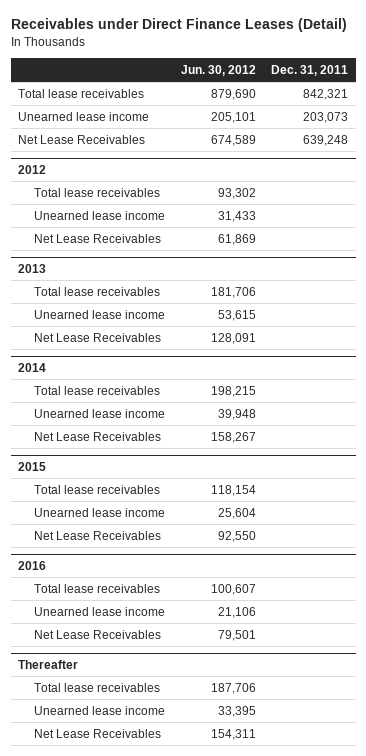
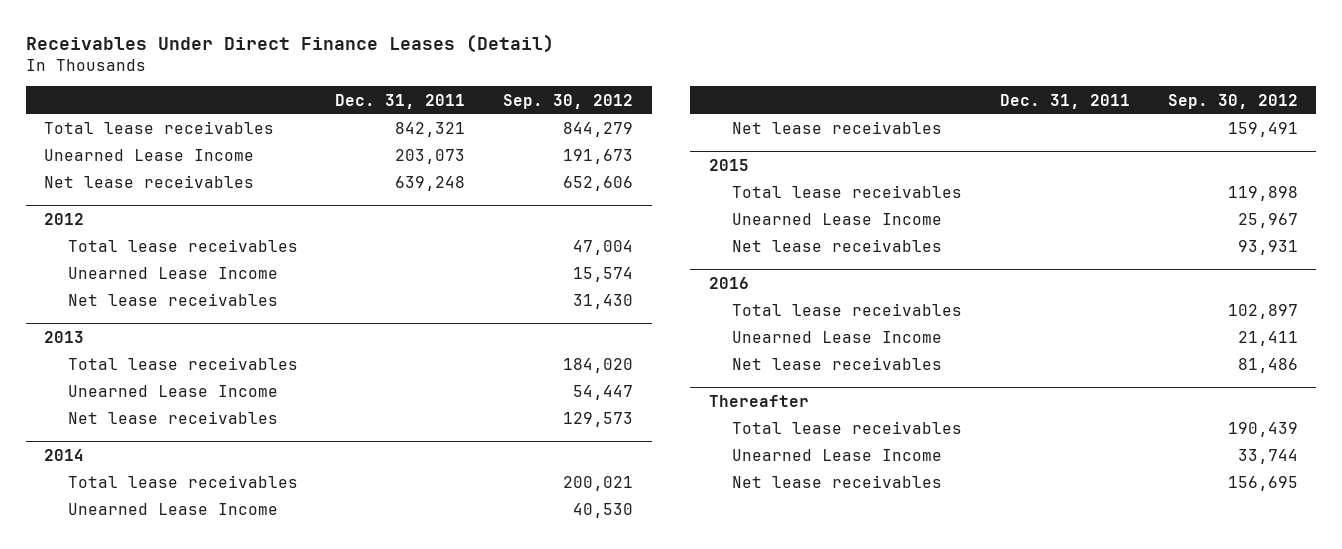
- Receivables under Direct Finance Leases (Detail)
+ Receivables Under Direct Finance Leases (Detail)
- | Jun. 30, 2012 | Dec. 31, 2011
+ | Dec. 31, 2011 | Sep. 30, 2012
- Unearned lease income | 205,101 | 203,073
- Net Lease Receivables | 674,589 | 639,248
+ Unearned Lease Income | 203,073 | 191,673
+ Net lease receivables | 639,248 | 652,606
@ 2012
- Unearned lease income | 31,433 |
- Net Lease Receivables | 61,869 |
+ Unearned Lease Income | | 15,574
+ Net lease receivables | | 31,430
@ 2013
- Unearned lease income | 53,615 |
- Net Lease Receivables | 128,091 |
+ Unearned Lease Income | | 54,447
+ Net lease receivables | | 129,573
@ 2014
- Unearned lease income | 39,948 |
- Net Lease Receivables | 158,267 |
+ Unearned Lease Income | | 40,530
+ Net lease receivables | | 159,491
@ 2015
- Unearned lease income | 25,604 |
- Net Lease Receivables | 92,550 |
+ Unearned Lease Income | | 25,967
+ Net lease receivables | | 93,931
@ 2016
- Unearned lease income | 21,106 |
- Net Lease Receivables | 79,501 |
+ Unearned Lease Income | | 21,411
+ Net lease receivables | | 81,486
@ Thereafter
- Unearned lease income | 33,395 |
- Net Lease Receivables | 154,311 |
+ Unearned Lease Income | | 33,744
+ Net lease receivables | | 156,695

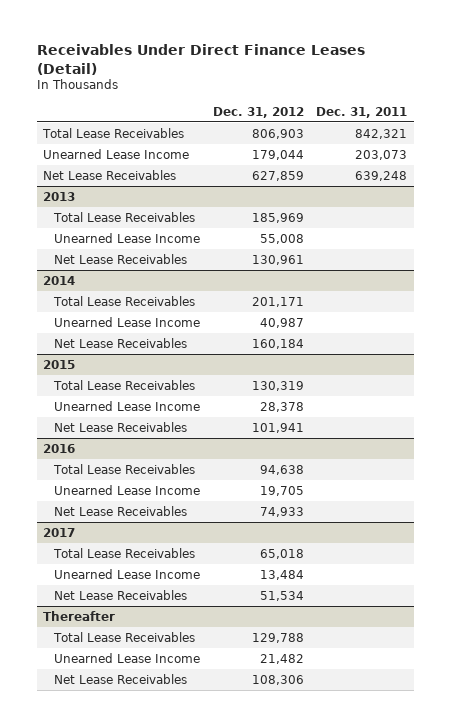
- | Dec. 31, 2011 | Sep. 30, 2012
+ | Dec. 31, 2012 | Dec. 31, 2011
- Total lease receivables | 842,321 | 844,279
+ Total Lease Receivables | 806,903 | 842,321
- Net lease receivables | 639,248 | 652,606
- 2012
- Total lease receivables | | 47,004
- Unearned Lease Income | | 15,574
- Net lease receivables | | 31,430
+ Net Lease Receivables | 627,859 | 639,248
@ 2013
- Total lease receivables | | 184,020
+ Total Lease Receivables | 185,969 |
- Net lease receivables | | 129,573
+ Net Lease Receivables | 130,961 |
@ 2014
- Total lease receivables | | 200,021
+ Total Lease Receivables | 201,171 |
- Net lease receivables | | 159,491
+ Net Lease Receivables | 160,184 |
@ 2015
- Total lease receivables | | 119,898
+ Total Lease Receivables | 130,319 |
- Net lease receivables | | 93,931
+ Net Lease Receivables | 101,941 |
@ 2016
- Total lease receivables | | 102,897
+ Total Lease Receivables | 94,638 |
- Net lease receivables | | 81,486
+ Net Lease Receivables | 74,933 |
+ 2017
+ Total Lease Receivables | 65,018 |
+ Unearned Lease Income | 13,484 |
+ Net Lease Receivables | 51,534 |
@ Thereafter
- Total lease receivables | | 190,439
+ Total Lease Receivables | 129,788 |
- Net lease receivables | | 156,695
+ Net Lease Receivables | 108,306 |

